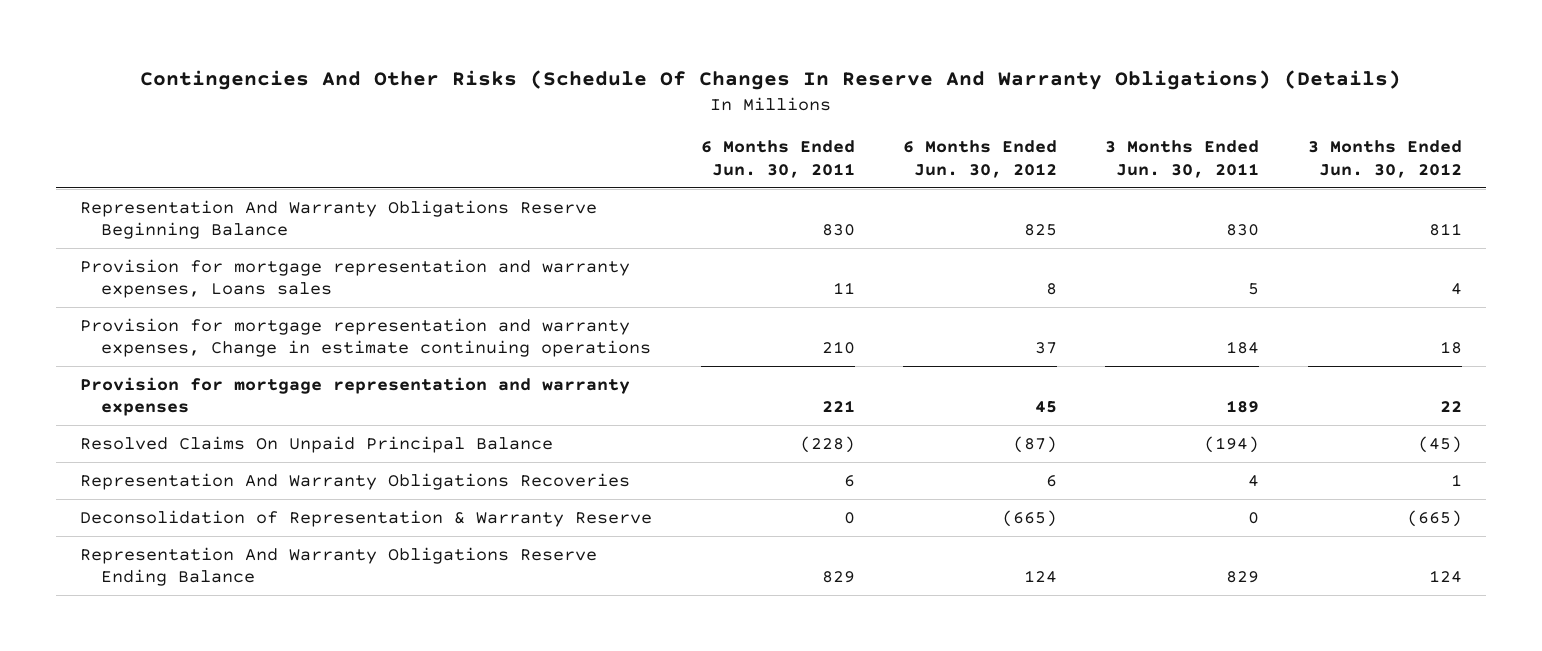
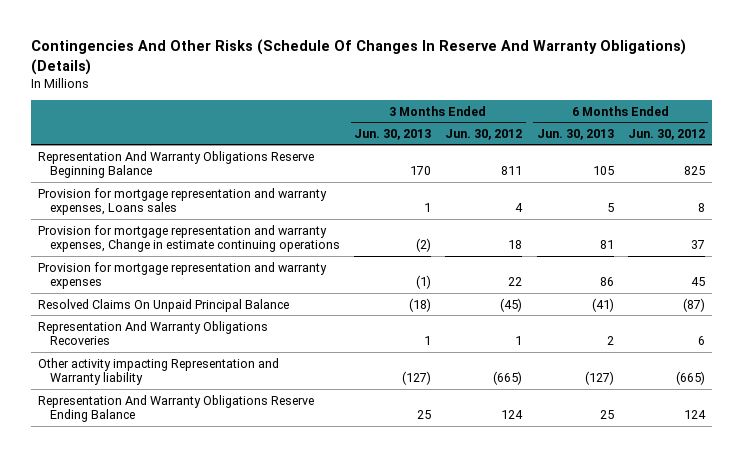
- | 6 Months Ended Jun. 30, 2011 | 6 Months Ended Jun. 30, 2012 | 3 Months Ended Jun. 30, 2011 | 3 Months Ended Jun. 30, 2012
+ | 3 Months Ended Jun. 30, 2013 | 3 Months Ended Jun. 30, 2012 | 6 Months Ended Jun. 30, 2013 | 6 Months Ended Jun. 30, 2012
- Deconsolidation of Representation & Warranty Reserve | 0 | (665) | 0 | (665)
+ Other activity impacting Representation and Warranty liability | (127) | (665) | (127) | (665)

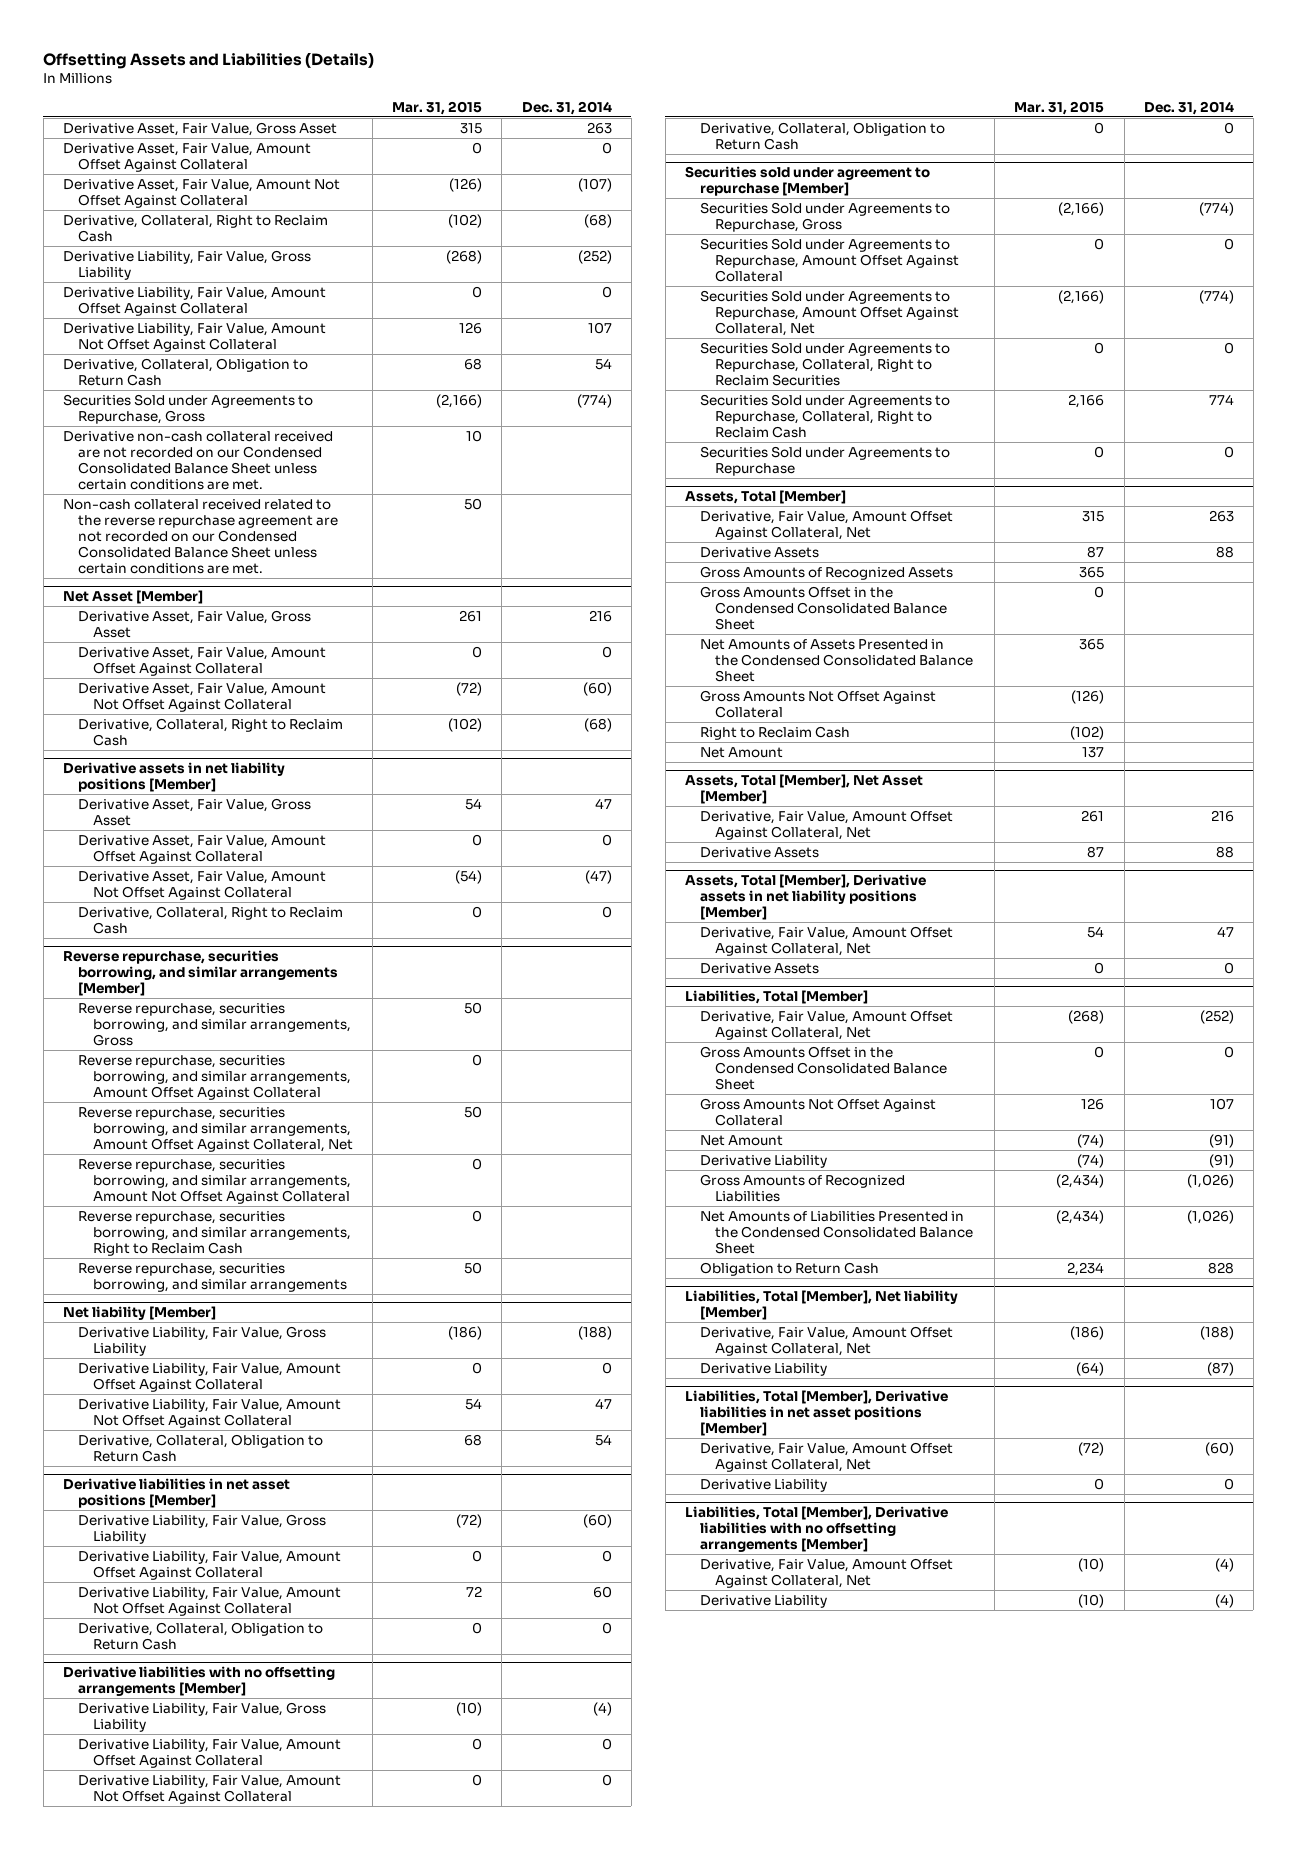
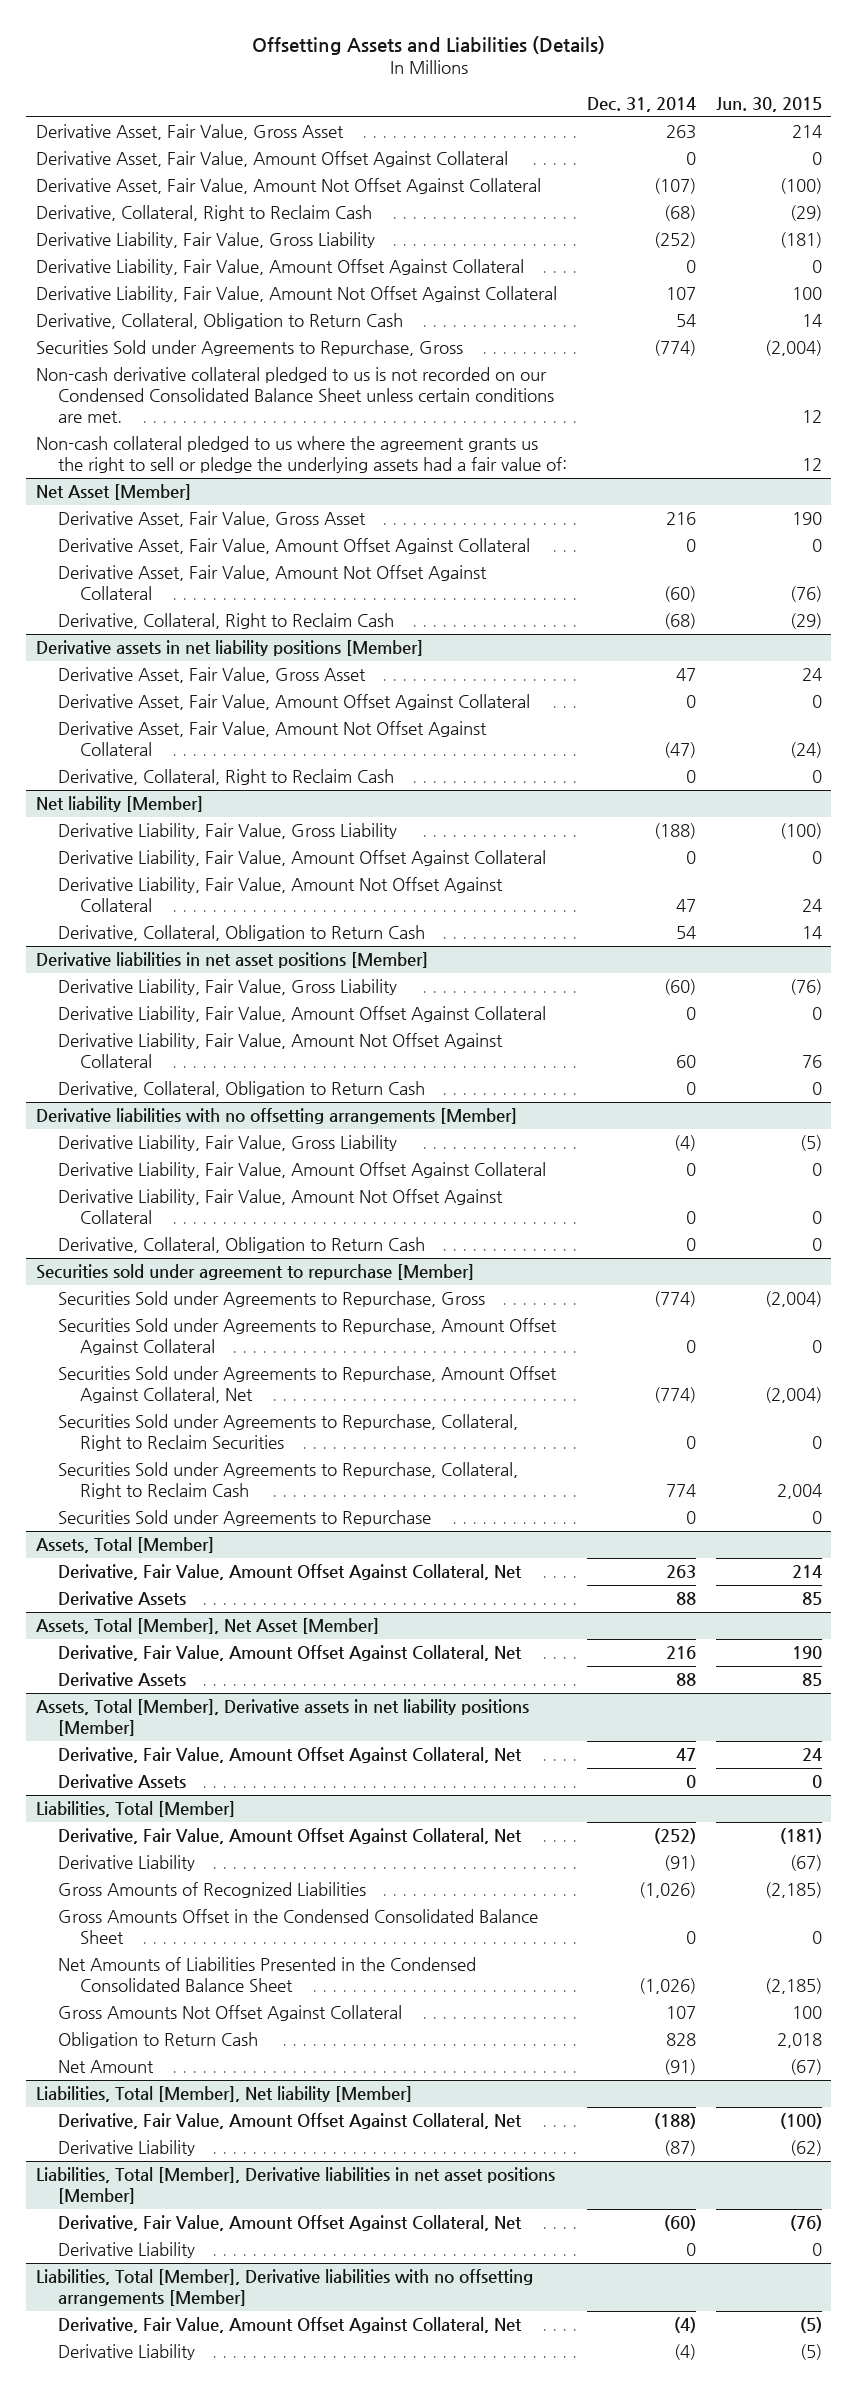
- | Mar. 31, 2015 | Dec. 31, 2014
+ | Dec. 31, 2014 | Jun. 30, 2015
- Derivative non-cash collateral received are not recorded on our Condensed Consolidated Balance Sheet unless certain conditions are met. | 10 |
- Non-cash collateral received related to the reverse repurchase agreement are not recorded on our Condensed Consolidated Balance Sheet unless certain conditions are met. | 50 |
+ Non-cash derivative collateral pledged to us is not recorded on our Condensed Consolidated Balance Sheet unless certain conditions are met. | | 12
+ Non-cash collateral pledged to us where the agreement grants us the right to sell or pledge the underlying assets had a fair value of: | | 12
- Reverse repurchase, securities borrowing, and similar arrangements [Member]
- Reverse repurchase, securities borrowing, and similar arrangements, Gross | 50 |
- Reverse repurchase, securities borrowing, and similar arrangements, Amount Offset Against Collateral | 0 |
- Reverse repurchase, securities borrowing, and similar arrangements, Amount Offset Against Collateral, Net | 50 |
- Reverse repurchase, securities borrowing, and similar arrangements, Amount Not Offset Against Collateral | 0 |
- Reverse repurchase, securities borrowing, and similar arrangements, Right to Reclaim Cash | 0 |
- Reverse repurchase, securities borrowing, and similar arrangements | 50 |
@ Assets, Total [Member]
- Gross Amounts of Recognized Assets | 365 |
- Gross Amounts Offset in the Condensed Consolidated Balance Sheet | 0 |
- Net Amounts of Assets Presented in the Condensed Consolidated Balance Sheet | 365 |
- Gross Amounts Not Offset Against Collateral | (126) |
- Right to Reclaim Cash | (102) |
- Net Amount | 137 |
@ Liabilities, Total [Member]
moved down: Gross Amounts Offset in the Condensed Consolidated Balance Sheet | 0 | 0
moved down: Gross Amounts Not Offset Against Collateral | 107 | 100
moved down: Net Amount | (91) | (67)

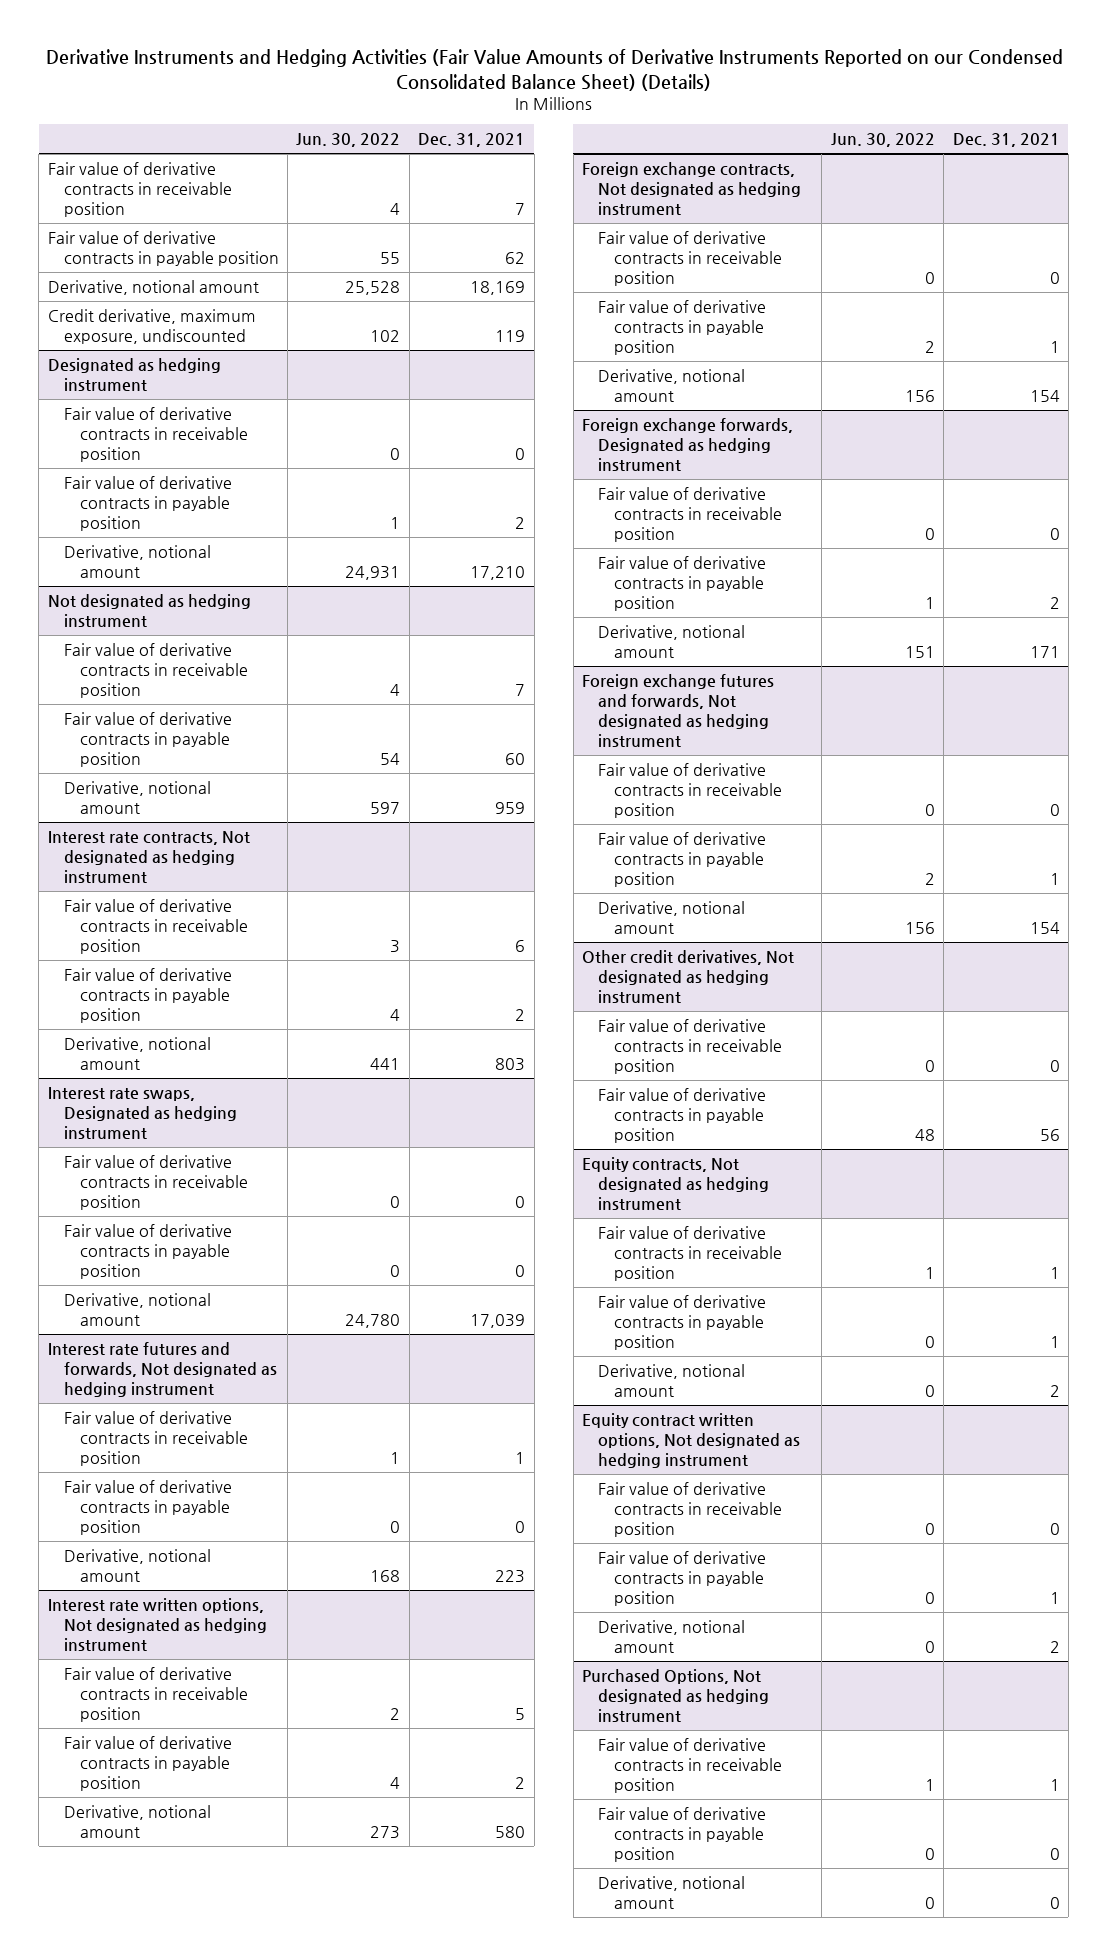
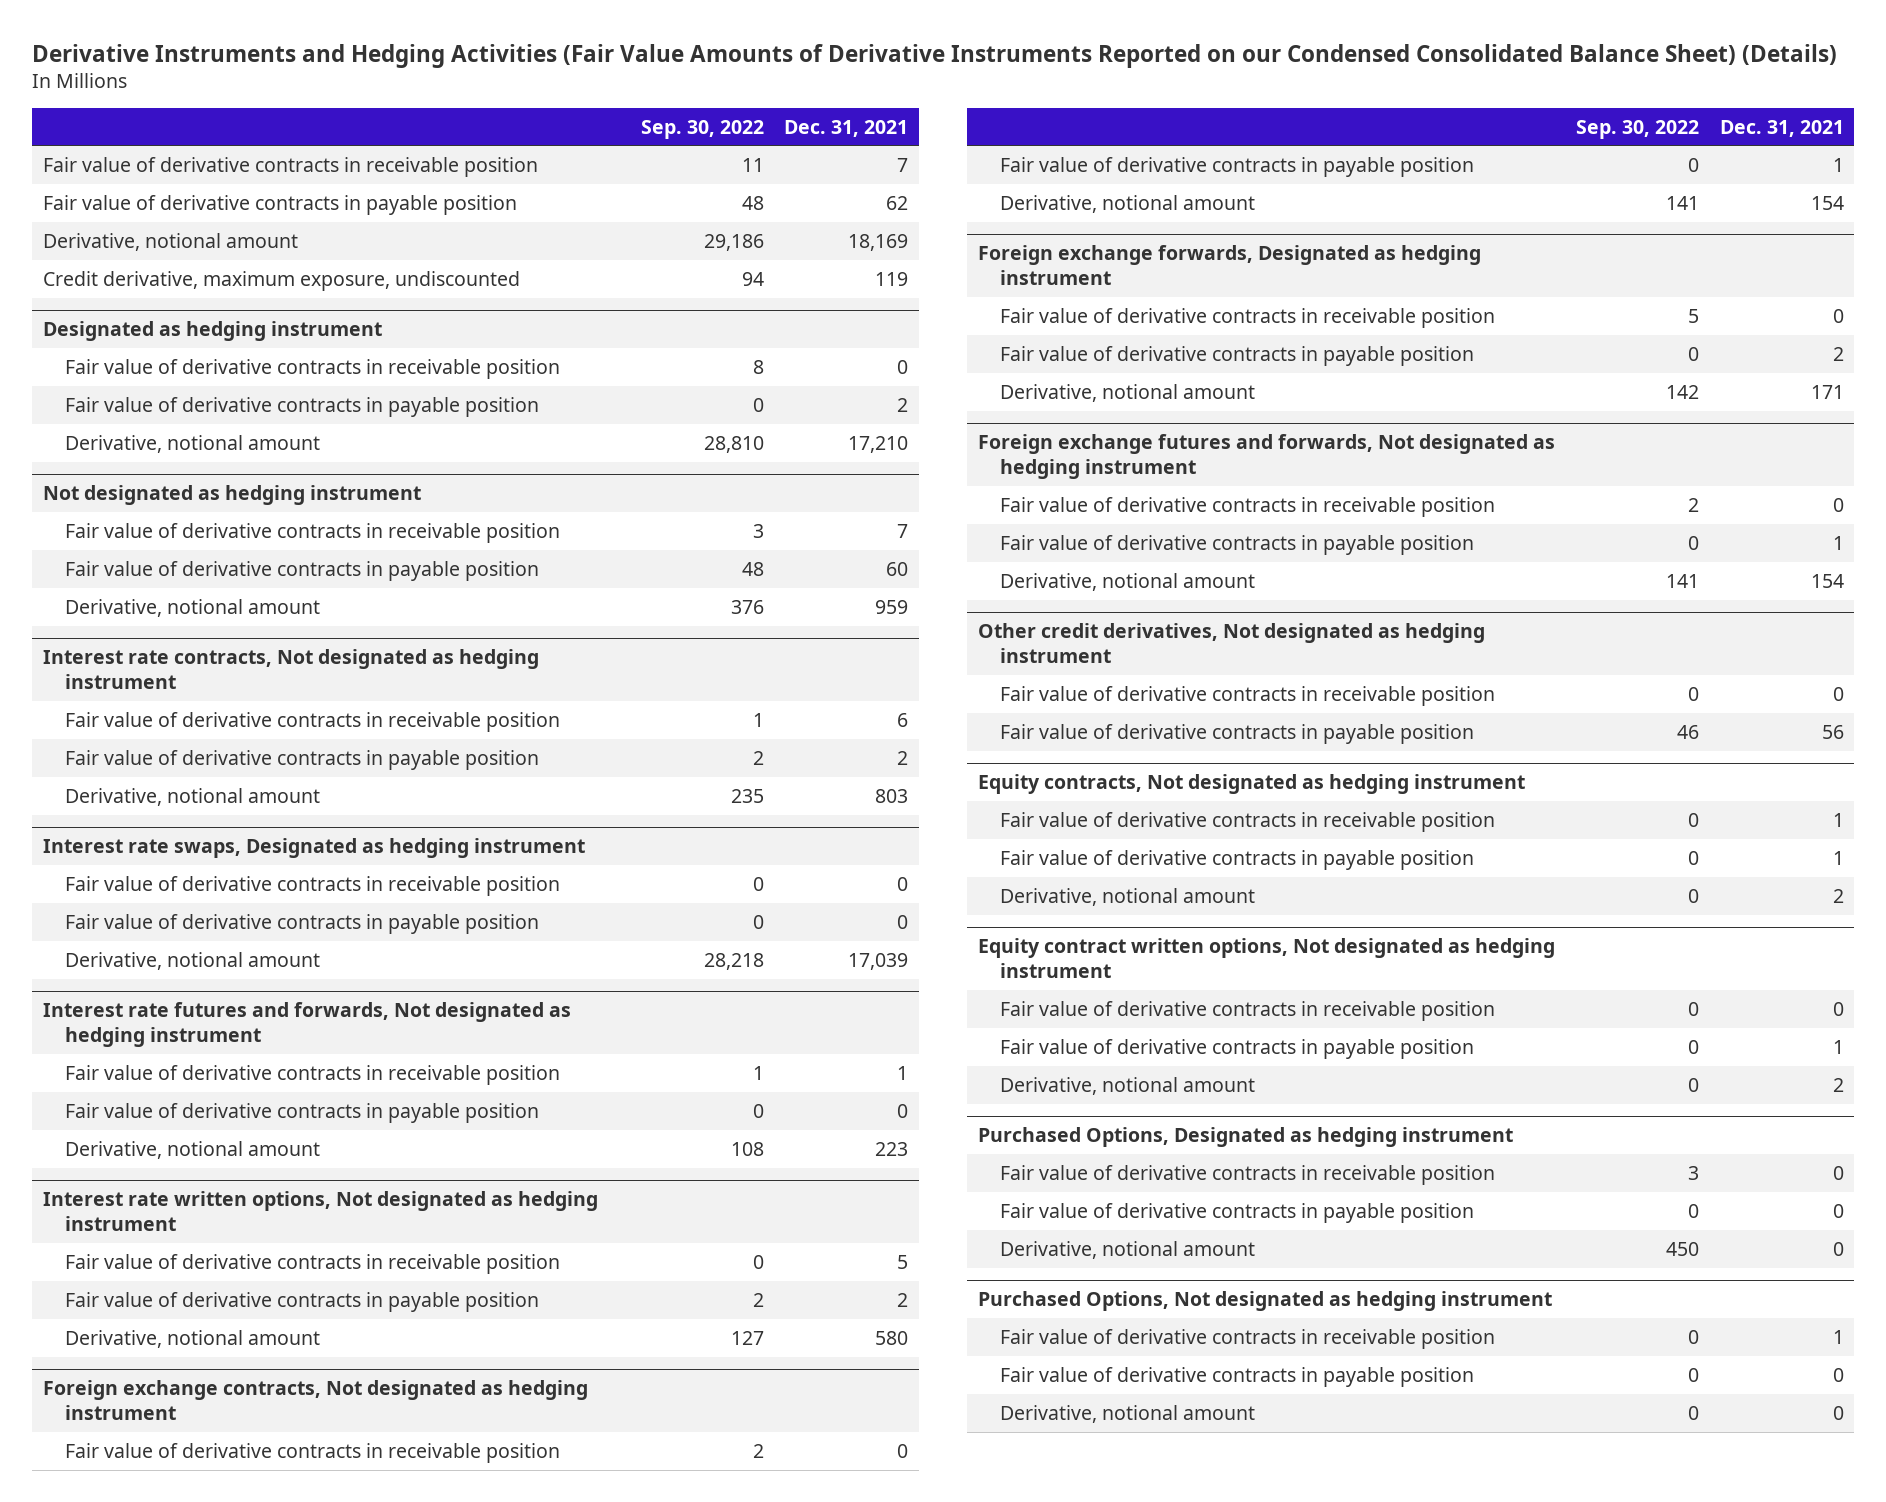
- | Jun. 30, 2022 | Dec. 31, 2021
+ | Sep. 30, 2022 | Dec. 31, 2021
+ Purchased Options, Designated as hedging instrument
+ Fair value of derivative contracts in receivable position | 3 | 0
+ Fair value of derivative contracts in payable position | 0 | 0
+ Derivative, notional amount | 450 | 0

